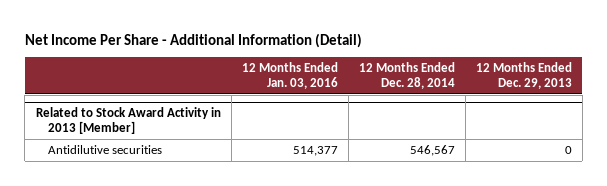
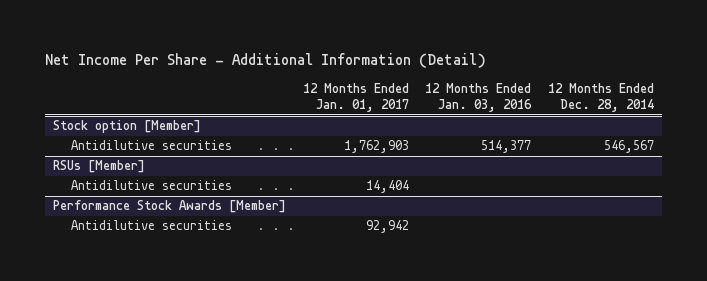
- | 12 Months Ended Jan. 03, 2016 | 12 Months Ended Dec. 28, 2014 | 12 Months Ended Dec. 29, 2013
+ | 12 Months Ended Jan. 01, 2017 | 12 Months Ended Jan. 03, 2016 | 12 Months Ended Dec. 28, 2014
- Related to Stock Award Activity in 2013 [Member]
+ Stock option [Member]
+ RSUs [Member]
+ Antidilutive securities | 14,404 | |
+ Performance Stock Awards [Member]
+ Antidilutive securities | 92,942 | |

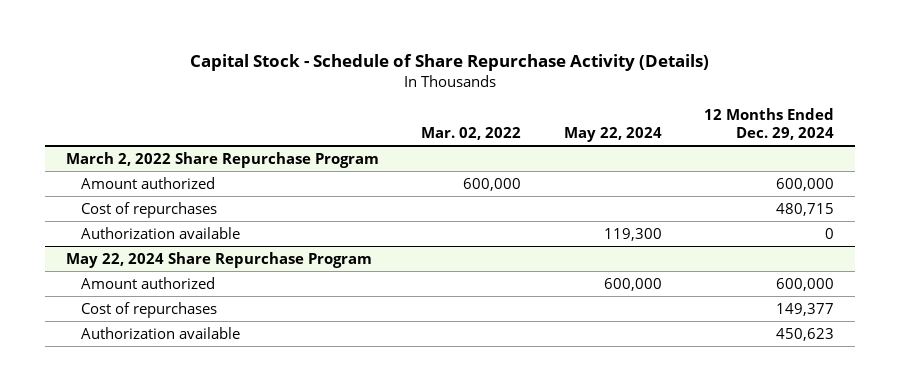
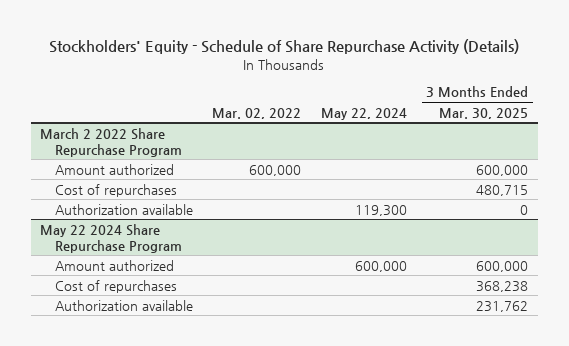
- Capital Stock - Schedule of Share Repurchase Activity (Details)
+ Stockholders' Equity - Schedule of Share Repurchase Activity (Details)
- | Mar. 02, 2022 | May 22, 2024 | 12 Months Ended Dec. 29, 2024
+ | Mar. 02, 2022 | May 22, 2024 | 3 Months Ended Mar. 30, 2025
- March 2, 2022 Share Repurchase Program
+ March 2 2022 Share Repurchase Program
- May 22, 2024 Share Repurchase Program
+ May 22 2024 Share Repurchase Program

